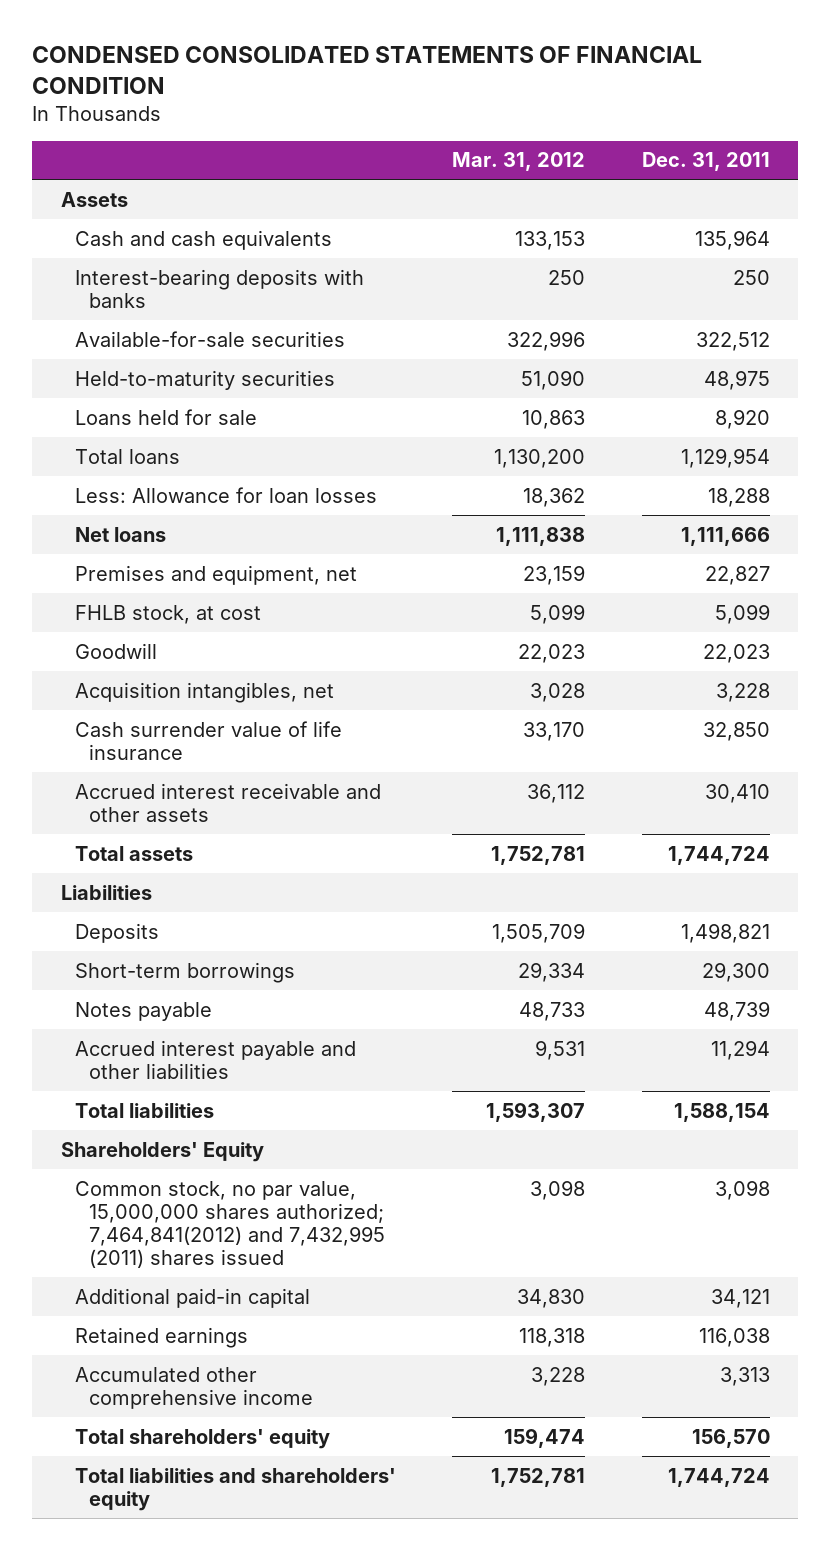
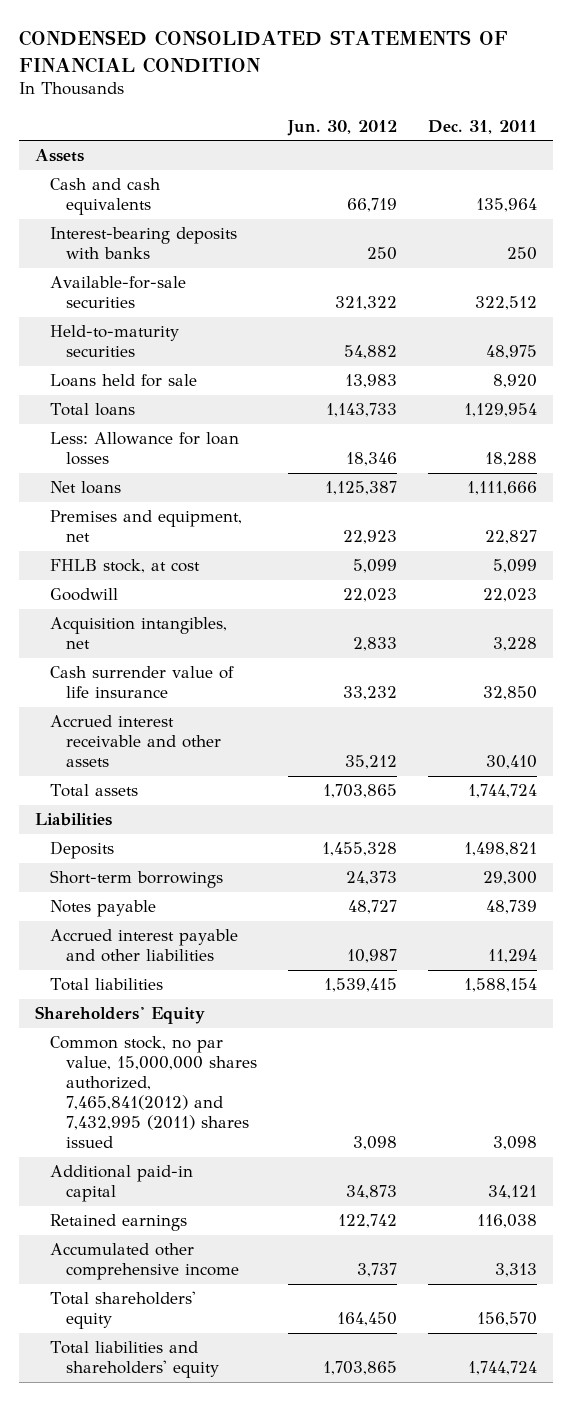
- | Mar. 31, 2012 | Dec. 31, 2011
+ | Jun. 30, 2012 | Dec. 31, 2011
- Common stock, no par value, 15,000,000 shares authorized; 7,464,841(2012) and 7,432,995 (2011) shares issued | 3,098 | 3,098
+ Common stock, no par value, 15,000,000 shares authorized, 7,465,841(2012) and 7,432,995 (2011) shares issued | 3,098 | 3,098

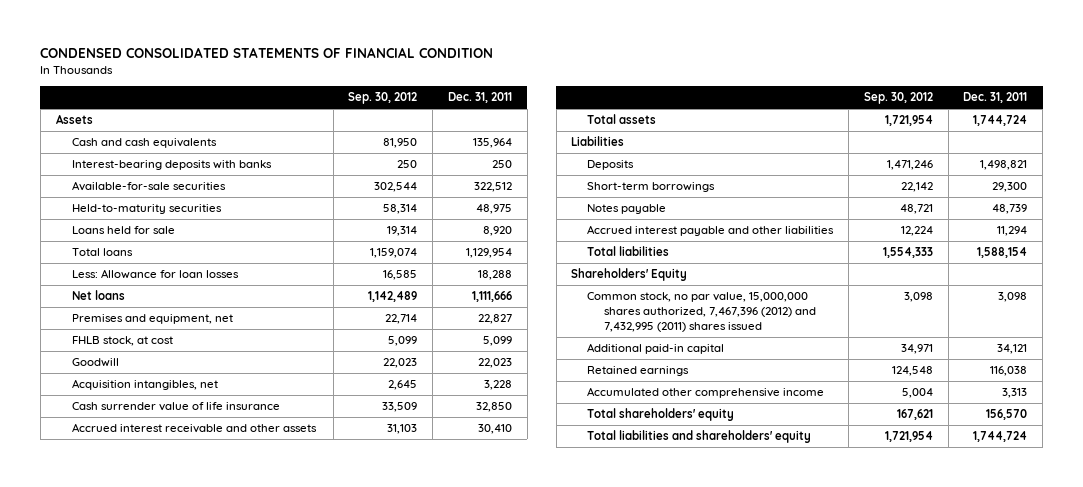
- | Jun. 30, 2012 | Dec. 31, 2011
+ | Sep. 30, 2012 | Dec. 31, 2011
- Common stock, no par value, 15,000,000 shares authorized, 7,465,841(2012) and 7,432,995 (2011) shares issued | 3,098 | 3,098
+ Common stock, no par value, 15,000,000 shares authorized, 7,467,396 (2012) and 7,432,995 (2011) shares issued | 3,098 | 3,098

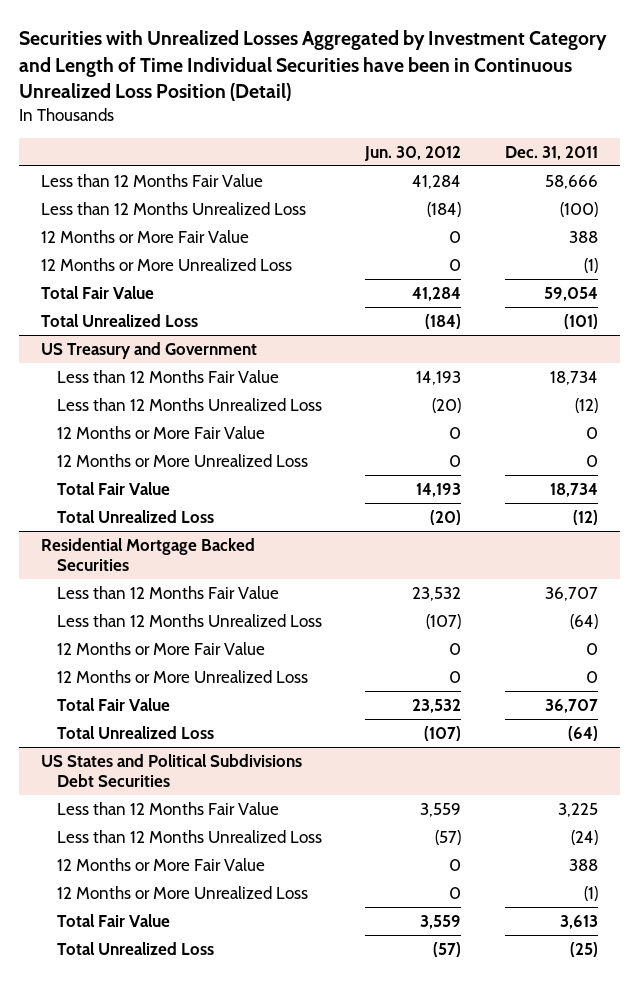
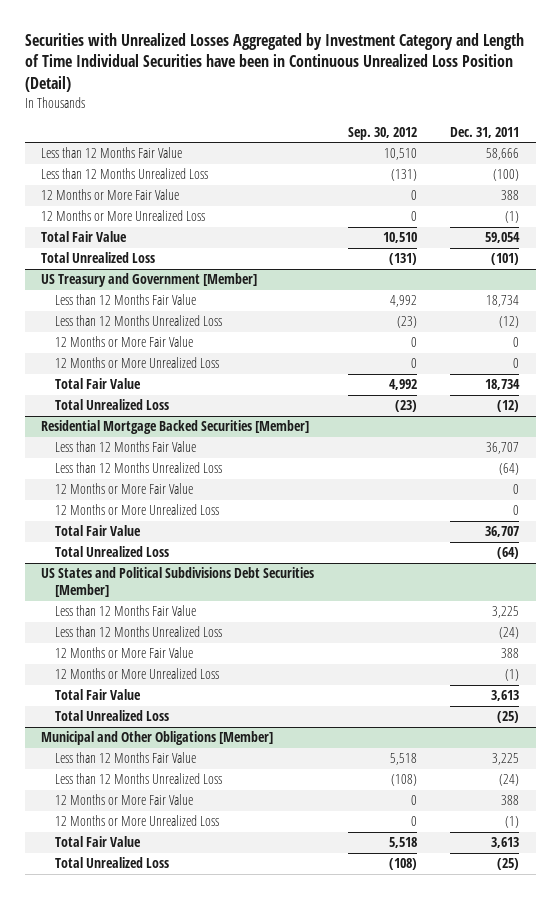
- | Jun. 30, 2012 | Dec. 31, 2011
+ | Sep. 30, 2012 | Dec. 31, 2011
- US Treasury and Government
+ US Treasury and Government [Member]
- Residential Mortgage Backed Securities
+ Residential Mortgage Backed Securities [Member]
- US States and Political Subdivisions Debt Securities
+ US States and Political Subdivisions Debt Securities [Member]
+ Municipal and Other Obligations [Member]
+ Less than 12 Months Fair Value | 5,518 | 3,225
+ Less than 12 Months Unrealized Loss | (108) | (24)
+ 12 Months or More Fair Value | 0 | 388
+ 12 Months or More Unrealized Loss | 0 | (1)
+ Total Fair Value | 5,518 | 3,613
+ Total Unrealized Loss | (108) | (25)

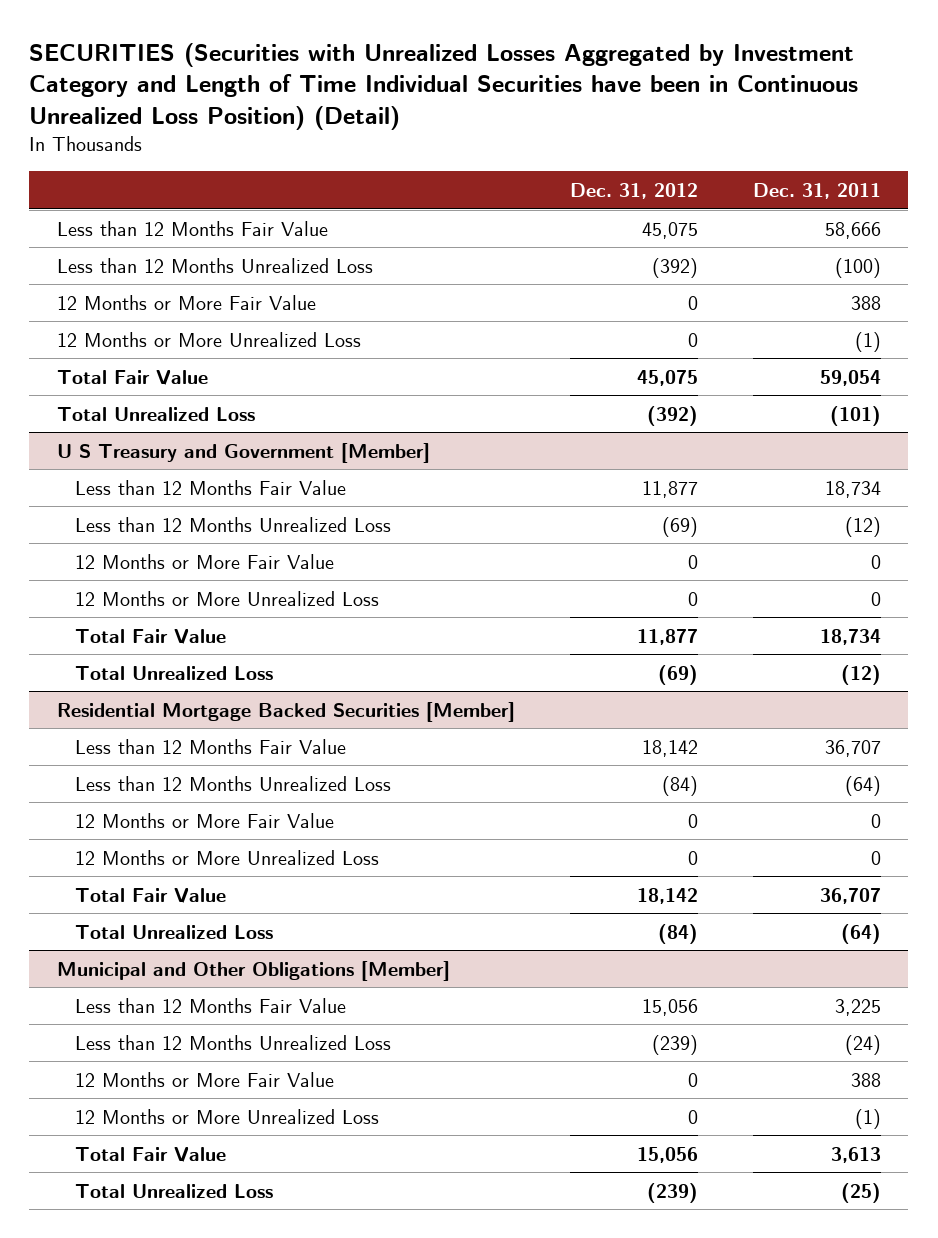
- Securities with Unrealized Losses Aggregated by Investment Category and Length of Time Individual Securities have been in Continuous Unrealized Loss Position (Detail)
+ SECURITIES (Securities with Unrealized Losses Aggregated by Investment Category and Length of Time Individual Securities have been in Continuous Unrealized Loss Position) (Detail)
- | Sep. 30, 2012 | Dec. 31, 2011
+ | Dec. 31, 2012 | Dec. 31, 2011
- US Treasury and Government [Member]
+ U S Treasury and Government [Member]
- US States and Political Subdivisions Debt Securities [Member]
- Less than 12 Months Fair Value | | 3,225
- Less than 12 Months Unrealized Loss | | (24)
- 12 Months or More Fair Value | | 388
- 12 Months or More Unrealized Loss | | (1)
- Total Fair Value | | 3,613
- Total Unrealized Loss | | (25)

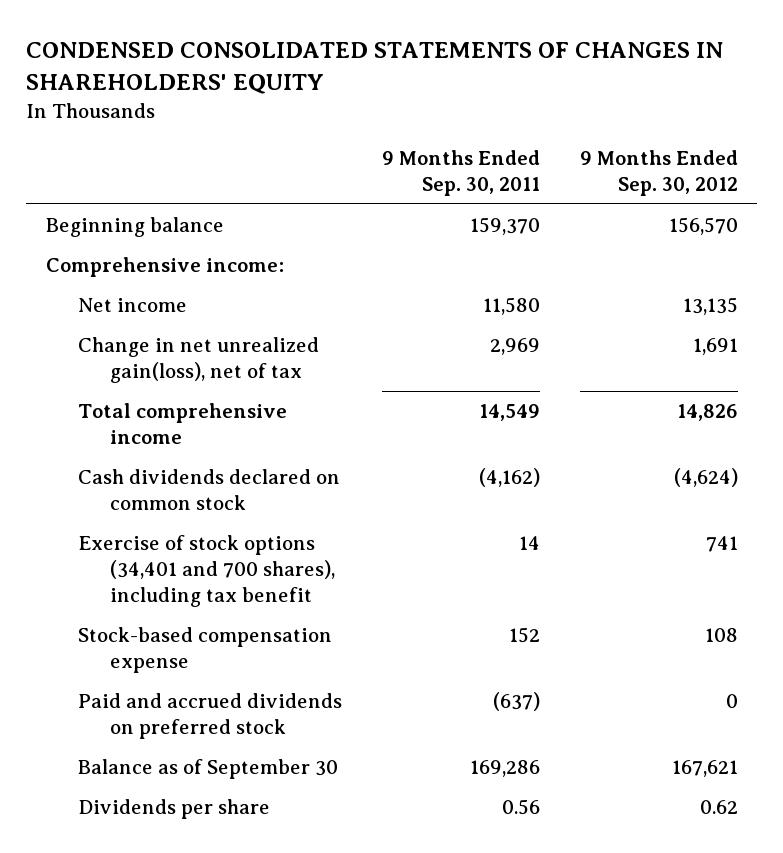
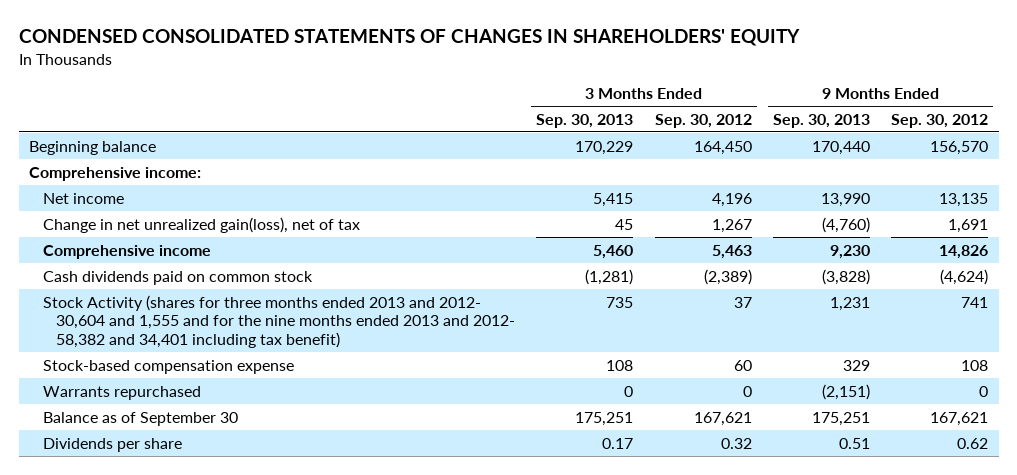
- | 9 Months Ended Sep. 30, 2011 | 9 Months Ended Sep. 30, 2012
+ | 3 Months Ended Sep. 30, 2013 | 3 Months Ended Sep. 30, 2012 | 9 Months Ended Sep. 30, 2013 | 9 Months Ended Sep. 30, 2012
- Total comprehensive income | 14,549 | 14,826
- Cash dividends declared on common stock | (4,162) | (4,624)
- Exercise of stock options (34,401 and 700 shares), including tax benefit | 14 | 741
+ Comprehensive income | 5,460 | 5,463 | 9,230 | 14,826
+ Cash dividends paid on common stock | (1,281) | (2,389) | (3,828) | (4,624)
+ Stock Activity (shares for three months ended 2013 and 2012- 30,604 and 1,555 and for the nine months ended 2013 and 2012- 58,382 and 34,401 including tax benefit) | 735 | 37 | 1,231 | 741
- Paid and accrued dividends on preferred stock | (637) | 0
+ Warrants repurchased | 0 | 0 | (2,151) | 0

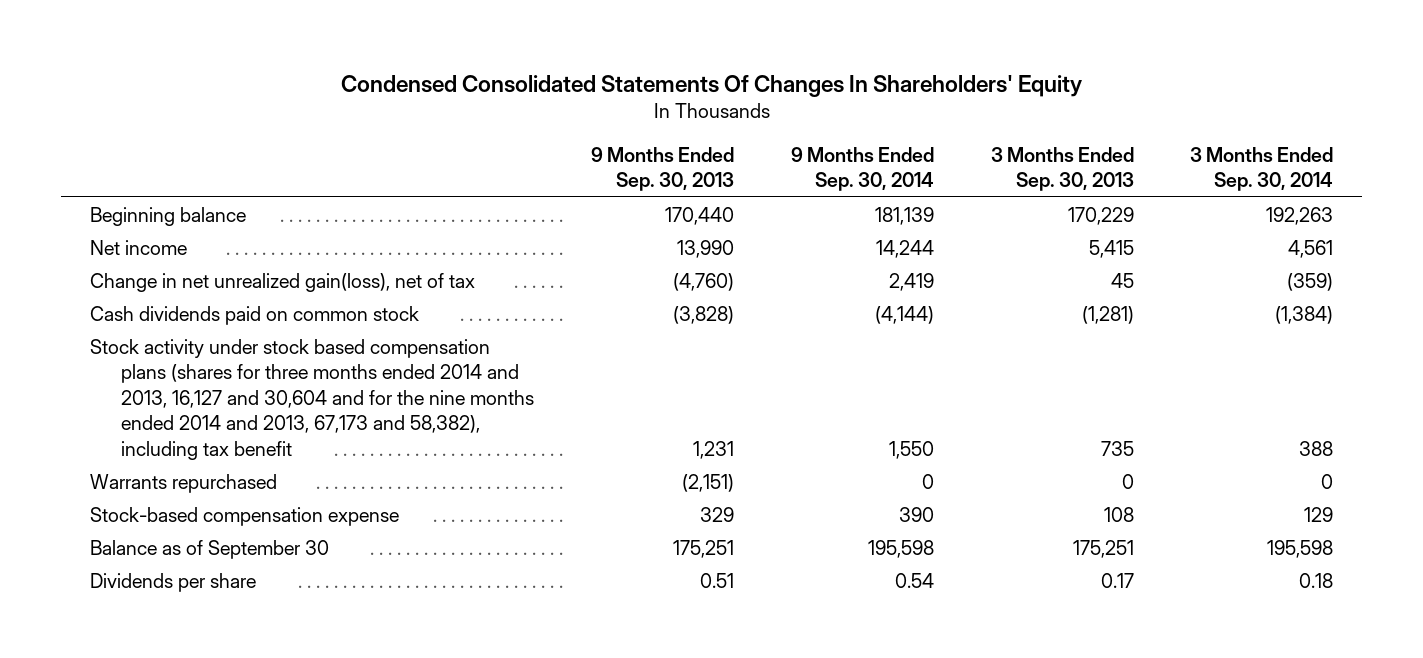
- CONDENSED CONSOLIDATED STATEMENTS OF CHANGES IN SHAREHOLDERS' EQUITY
+ Condensed Consolidated Statements Of Changes In Shareholders' Equity
- | 3 Months Ended Sep. 30, 2013 | 3 Months Ended Sep. 30, 2012 | 9 Months Ended Sep. 30, 2013 | 9 Months Ended Sep. 30, 2012
+ | 9 Months Ended Sep. 30, 2013 | 9 Months Ended Sep. 30, 2014 | 3 Months Ended Sep. 30, 2013 | 3 Months Ended Sep. 30, 2014
- Comprehensive income:
- Comprehensive income | 5,460 | 5,463 | 9,230 | 14,826
- Stock Activity (shares for three months ended 2013 and 2012- 30,604 and 1,555 and for the nine months ended 2013 and 2012- 58,382 and 34,401 including tax benefit) | 735 | 37 | 1,231 | 741
+ Stock activity under stock based compensation plans (shares for three months ended 2014 and 2013, 16,127 and 30,604 and for the nine months ended 2014 and 2013, 67,173 and 58,382), including tax benefit | 1,231 | 1,550 | 735 | 388
moved down: Stock-based compensation expense | 329 | 390 | 108 | 129

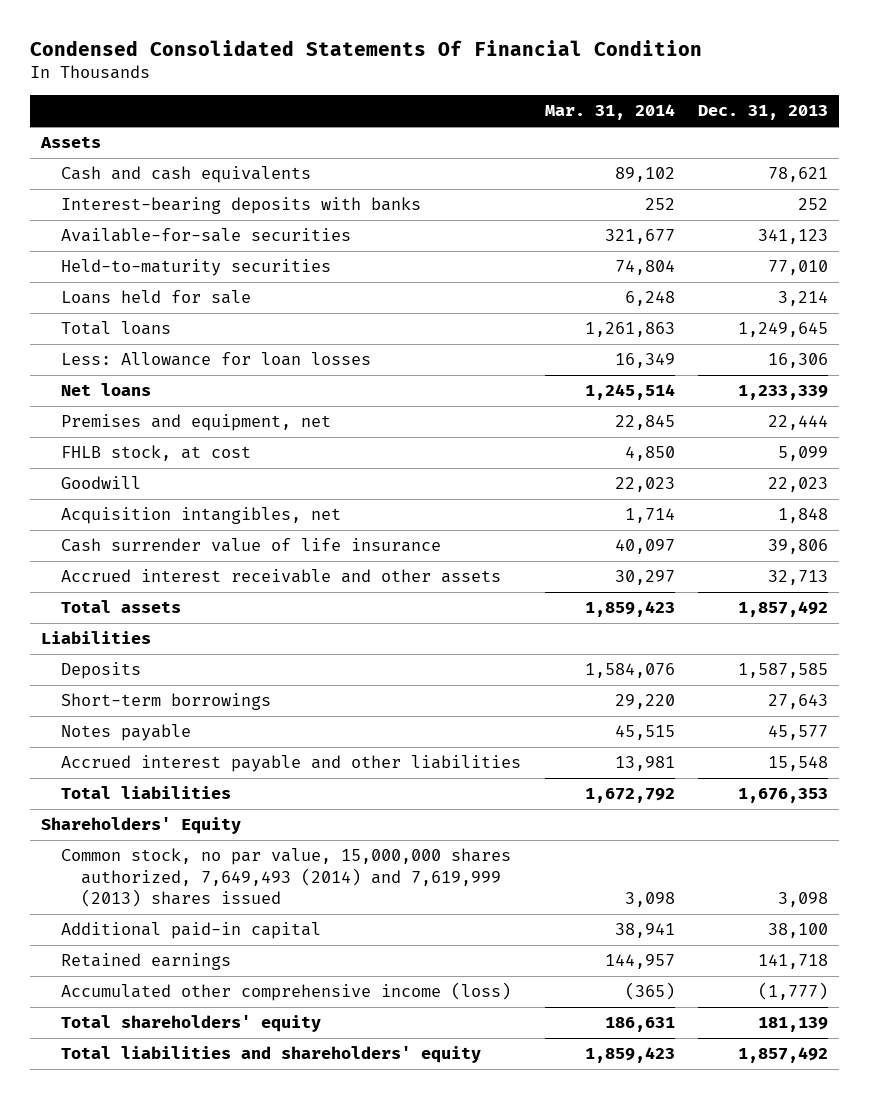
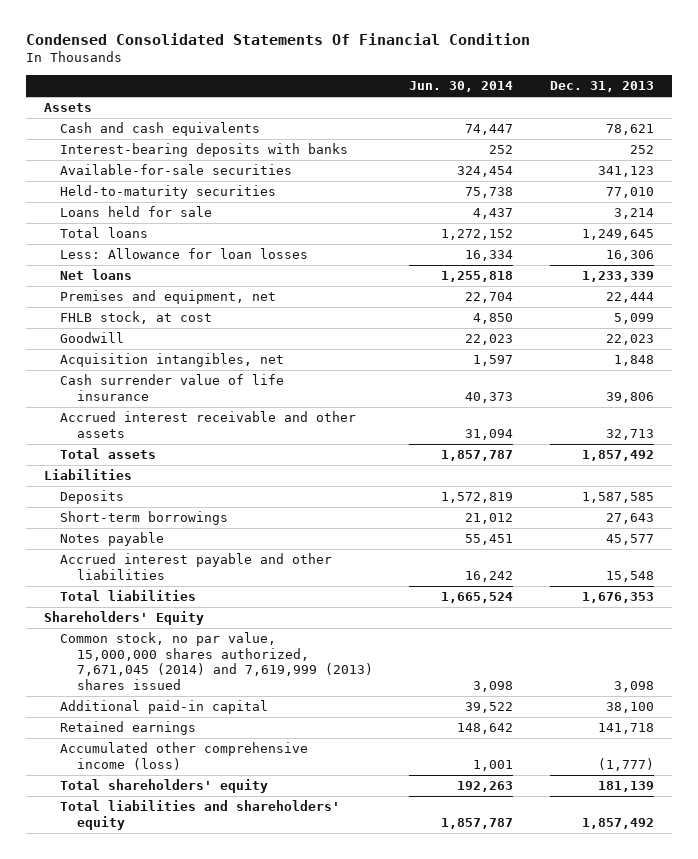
- | Mar. 31, 2014 | Dec. 31, 2013
+ | Jun. 30, 2014 | Dec. 31, 2013
- Common stock, no par value, 15,000,000 shares authorized, 7,649,493 (2014) and 7,619,999 (2013) shares issued | 3,098 | 3,098
+ Common stock, no par value, 15,000,000 shares authorized, 7,671,045 (2014) and 7,619,999 (2013) shares issued | 3,098 | 3,098

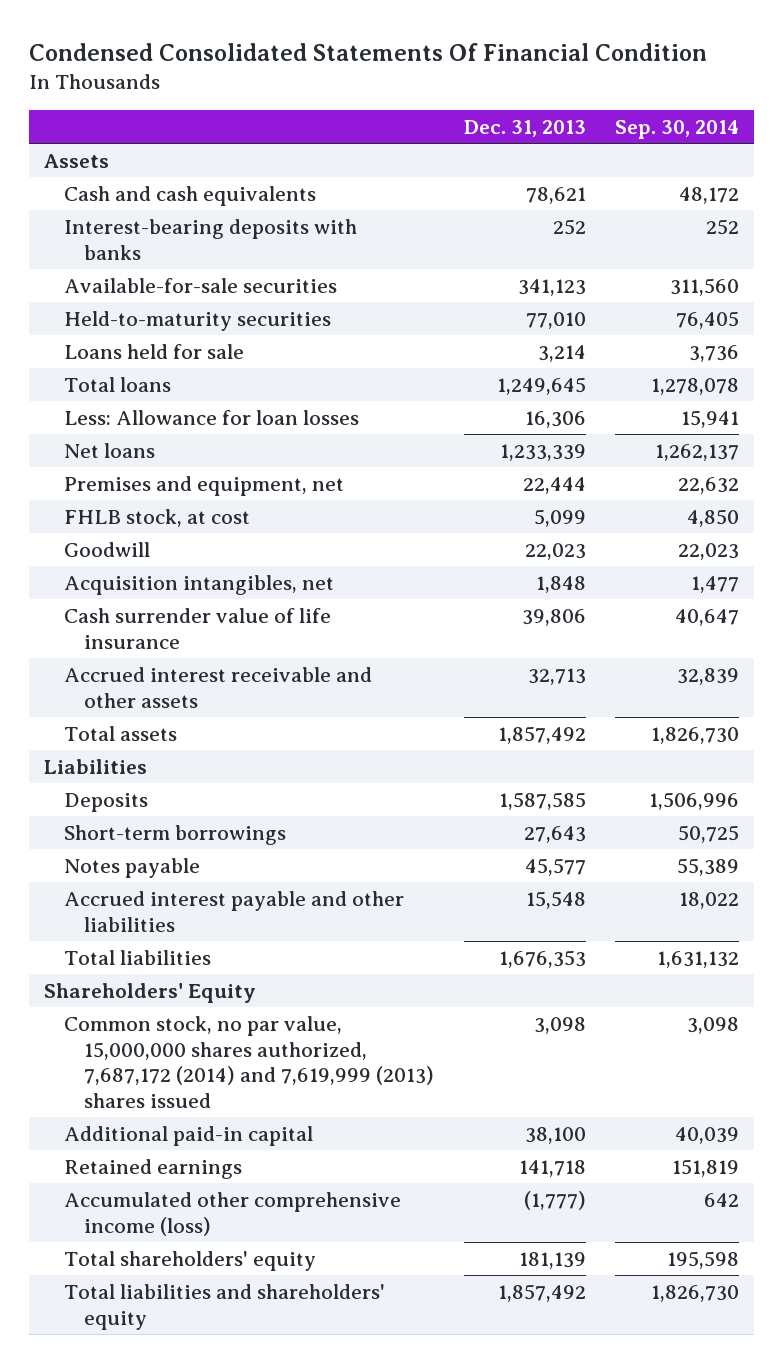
- | Jun. 30, 2014 | Dec. 31, 2013
+ | Dec. 31, 2013 | Sep. 30, 2014
- Common stock, no par value, 15,000,000 shares authorized, 7,671,045 (2014) and 7,619,999 (2013) shares issued | 3,098 | 3,098
+ Common stock, no par value, 15,000,000 shares authorized, 7,687,172 (2014) and 7,619,999 (2013) shares issued | 3,098 | 3,098

